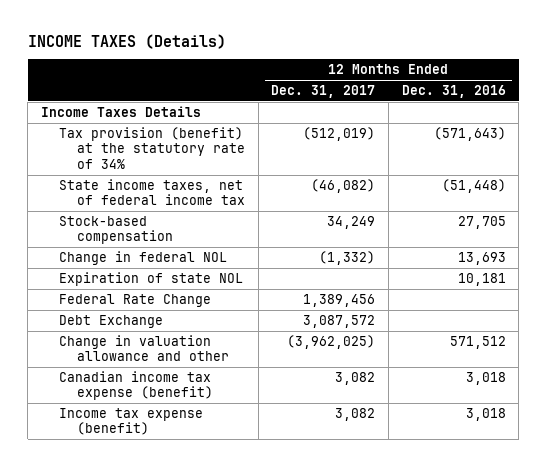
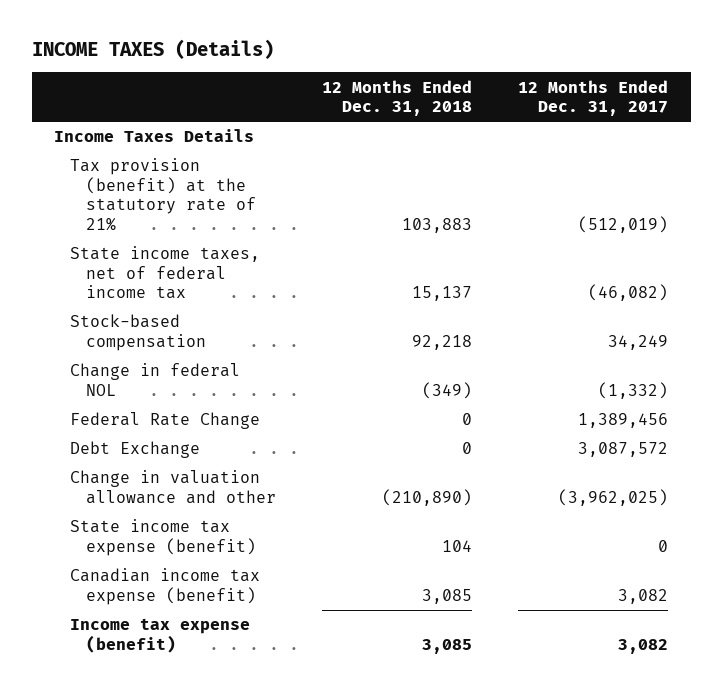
- | 12 Months Ended Dec. 31, 2017 | 12 Months Ended Dec. 31, 2016
+ | 12 Months Ended Dec. 31, 2018 | 12 Months Ended Dec. 31, 2017
- Tax provision (benefit) at the statutory rate of 34% | (512,019) | (571,643)
+ Tax provision (benefit) at the statutory rate of 21% | 103,883 | (512,019)
- Expiration of state NOL | | 10,181
+ State income tax expense (benefit) | 104 | 0

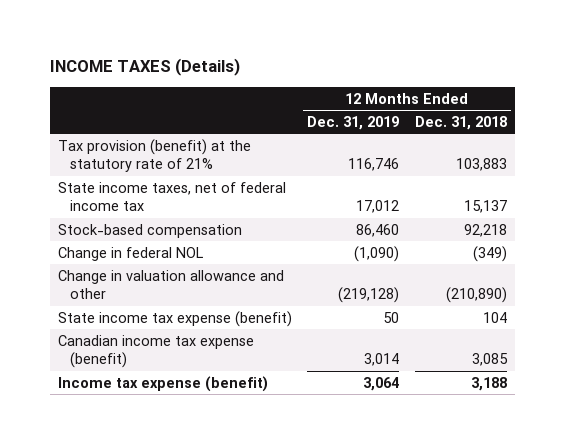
- | 12 Months Ended Dec. 31, 2018 | 12 Months Ended Dec. 31, 2017
+ | 12 Months Ended Dec. 31, 2019 | 12 Months Ended Dec. 31, 2018
- Income Taxes Details
- Federal Rate Change | 0 | 1,389,456
- Debt Exchange | 0 | 3,087,572
- Income tax expense (benefit) | 3,085 | 3,082
+ Income tax expense (benefit) | 3,064 | 3,188

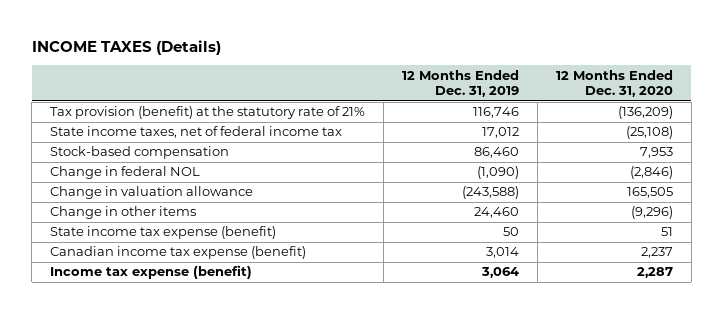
- | 12 Months Ended Dec. 31, 2019 | 12 Months Ended Dec. 31, 2018
+ | 12 Months Ended Dec. 31, 2019 | 12 Months Ended Dec. 31, 2020
- Change in valuation allowance and other | (219,128) | (210,890)
+ Change in valuation allowance | (243,588) | 165,505
+ Change in other items | 24,460 | (9,296)

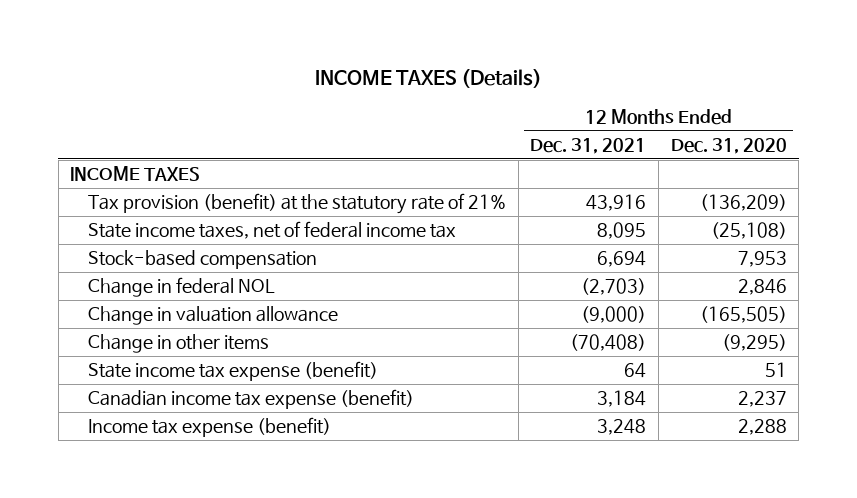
- | 12 Months Ended Dec. 31, 2019 | 12 Months Ended Dec. 31, 2020
+ | 12 Months Ended Dec. 31, 2021 | 12 Months Ended Dec. 31, 2020
+ INCOME TAXES
- Change in federal NOL | (1,090) | (2,846)
- Change in valuation allowance | (243,588) | 165,505
- Change in other items | 24,460 | (9,296)
+ Change in federal NOL | (2,703) | 2,846
+ Change in valuation allowance | (9,000) | (165,505)
+ Change in other items | (70,408) | (9,295)
- Income tax expense (benefit) | 3,064 | 2,287
+ Income tax expense (benefit) | 3,248 | 2,288

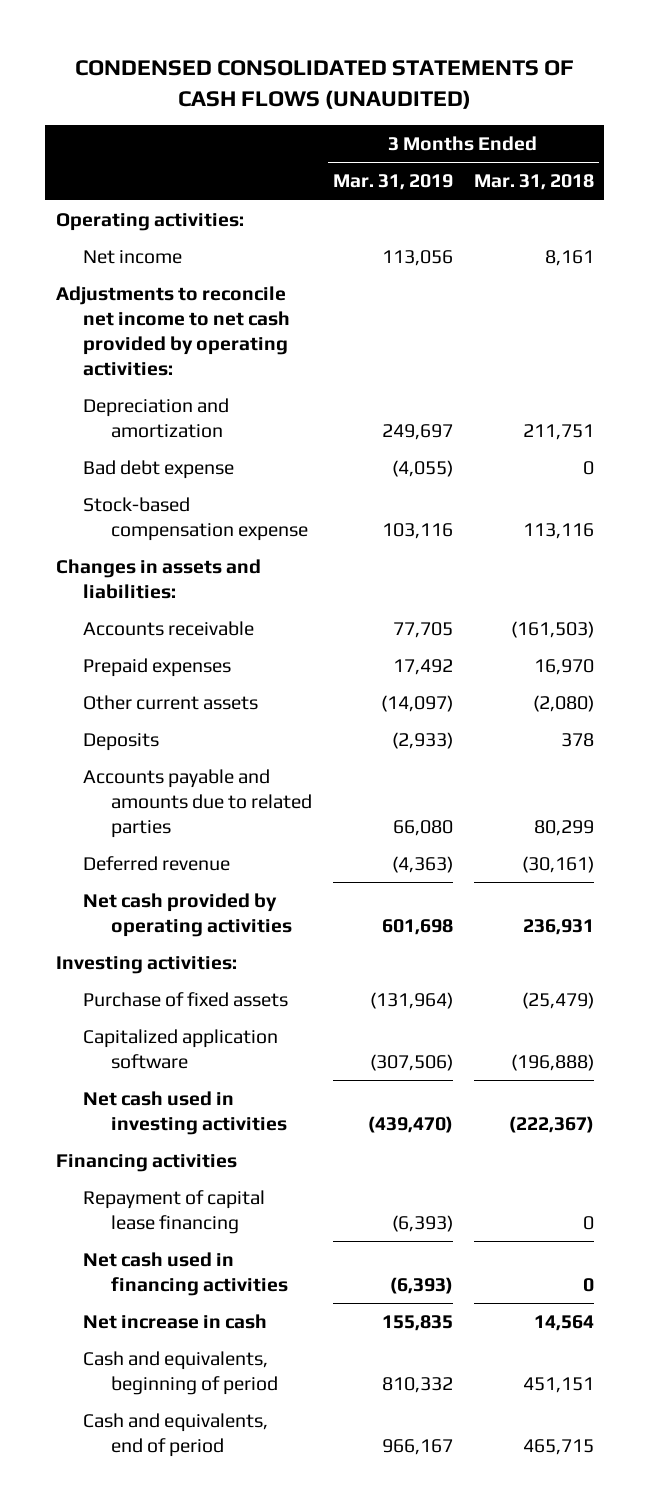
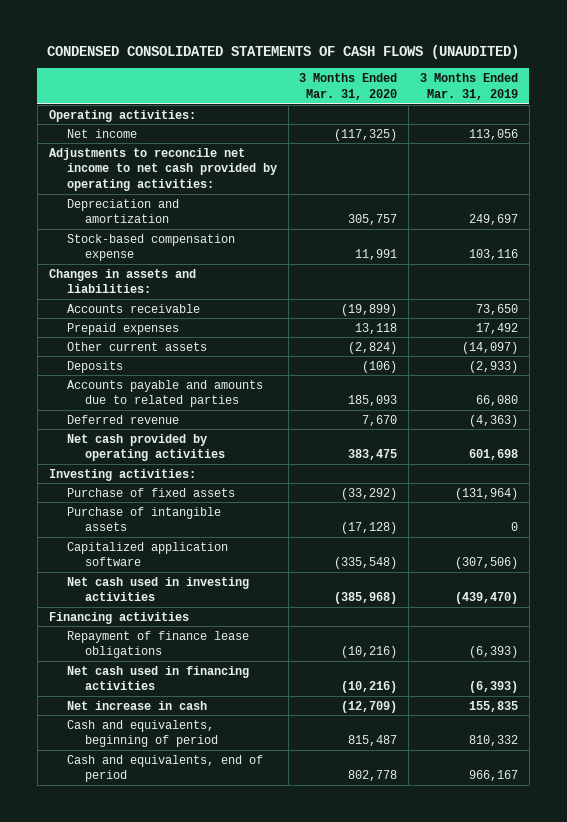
- | 3 Months Ended Mar. 31, 2019 | 3 Months Ended Mar. 31, 2018
+ | 3 Months Ended Mar. 31, 2020 | 3 Months Ended Mar. 31, 2019
- Bad debt expense | (4,055) | 0
- Accounts receivable | 77,705 | (161,503)
+ Accounts receivable | (19,899) | 73,650
+ Purchase of intangible assets | (17,128) | 0
- Repayment of capital lease financing | (6,393) | 0
+ Repayment of finance lease obligations | (10,216) | (6,393)

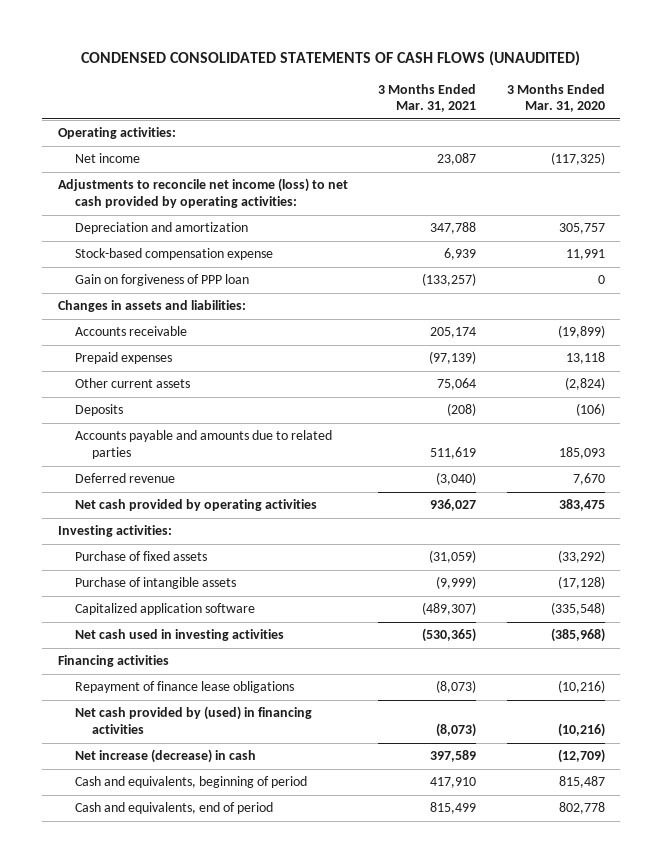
- | 3 Months Ended Mar. 31, 2020 | 3 Months Ended Mar. 31, 2019
+ | 3 Months Ended Mar. 31, 2021 | 3 Months Ended Mar. 31, 2020
- Adjustments to reconcile net income to net cash provided by operating activities:
+ Adjustments to reconcile net income (loss) to net cash provided by operating activities:
+ Gain on forgiveness of PPP loan | (133,257) | 0
- Net cash used in financing activities | (10,216) | (6,393)
- Net increase in cash | (12,709) | 155,835
+ Net cash provided by (used) in financing activities | (8,073) | (10,216)
+ Net increase (decrease) in cash | 397,589 | (12,709)

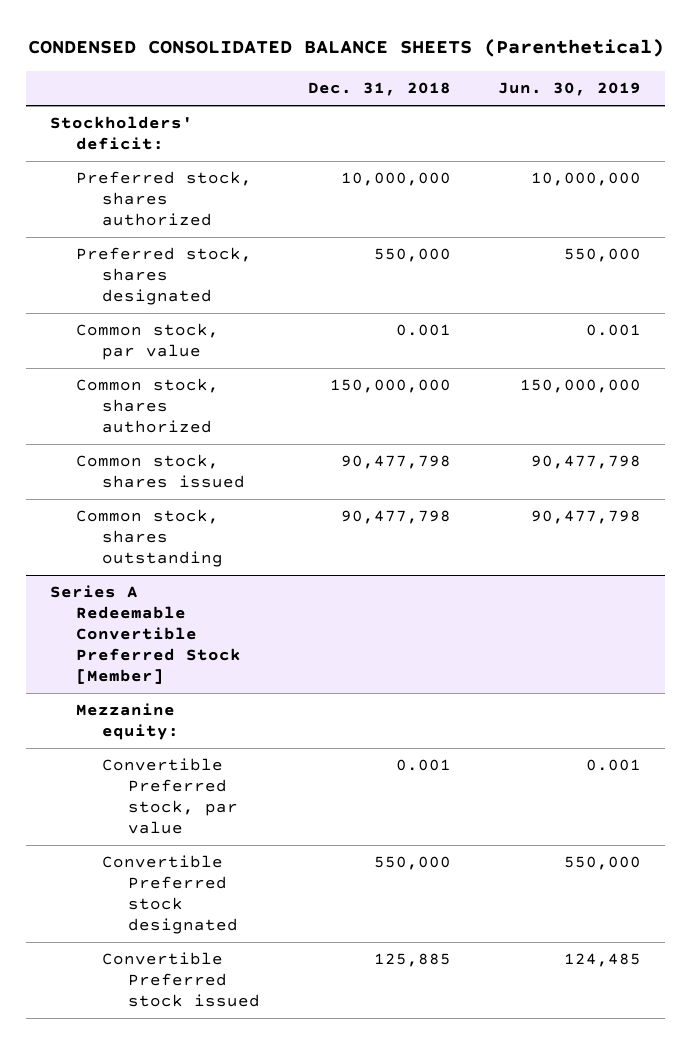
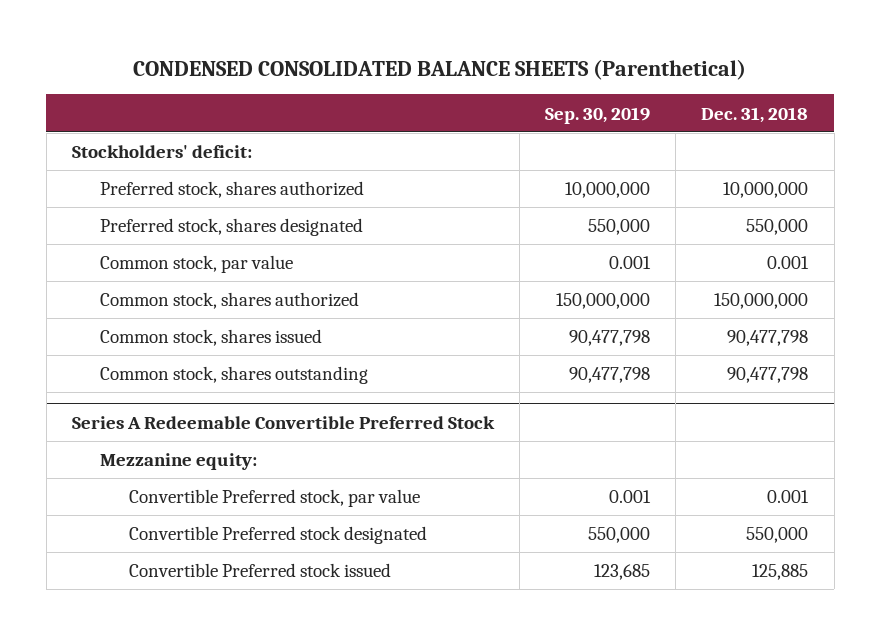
- | Dec. 31, 2018 | Jun. 30, 2019
+ | Sep. 30, 2019 | Dec. 31, 2018
- Series A Redeemable Convertible Preferred Stock [Member]
+ Series A Redeemable Convertible Preferred Stock

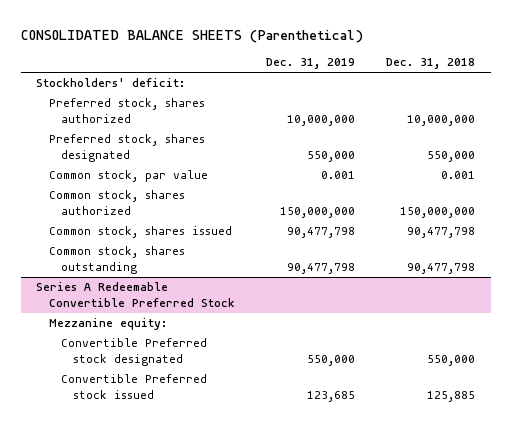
- CONDENSED CONSOLIDATED BALANCE SHEETS (Parenthetical)
+ CONSOLIDATED BALANCE SHEETS (Parenthetical)
- | Sep. 30, 2019 | Dec. 31, 2018
+ | Dec. 31, 2019 | Dec. 31, 2018
@ Series A Redeemable Convertible Preferred Stock
- Convertible Preferred stock, par value | 0.001 | 0.001

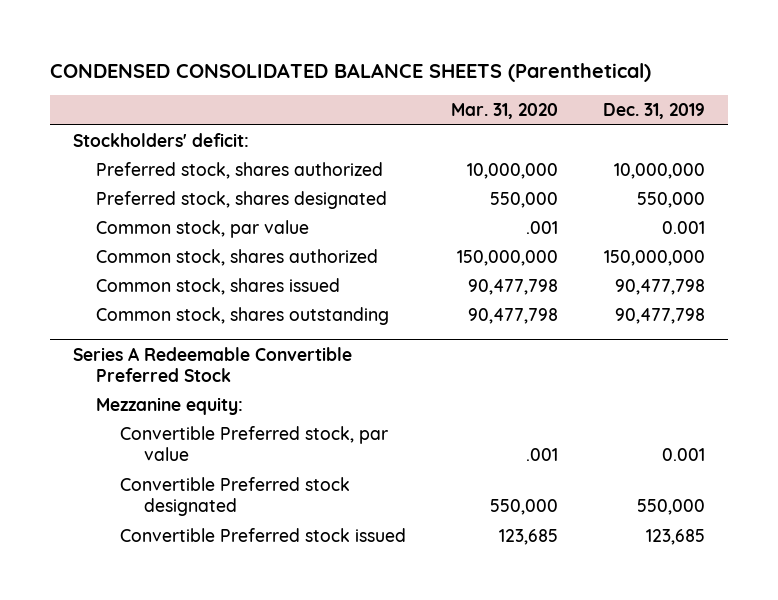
- CONSOLIDATED BALANCE SHEETS (Parenthetical)
+ CONDENSED CONSOLIDATED BALANCE SHEETS (Parenthetical)
- | Dec. 31, 2019 | Dec. 31, 2018
+ | Mar. 31, 2020 | Dec. 31, 2019
@ Series A Redeemable Convertible Preferred Stock
+ Convertible Preferred stock, par value | .001 | 0.001

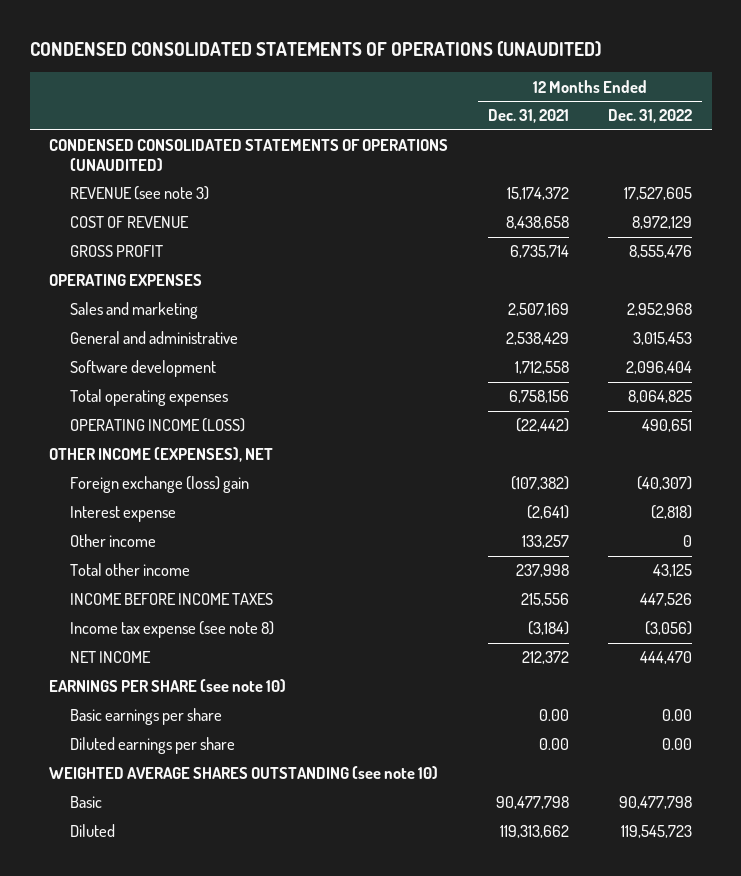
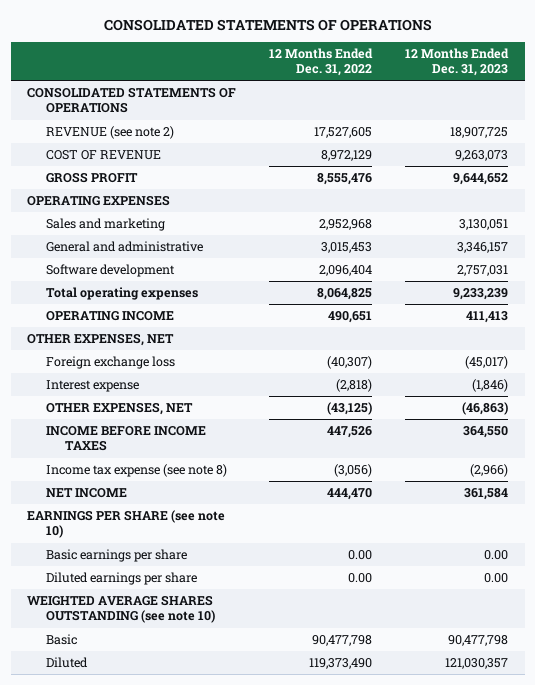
- CONDENSED CONSOLIDATED STATEMENTS OF OPERATIONS (UNAUDITED)
+ CONSOLIDATED STATEMENTS OF OPERATIONS
- | 12 Months Ended Dec. 31, 2021 | 12 Months Ended Dec. 31, 2022
+ | 12 Months Ended Dec. 31, 2022 | 12 Months Ended Dec. 31, 2023
- CONDENSED CONSOLIDATED STATEMENTS OF OPERATIONS (UNAUDITED)
- REVENUE (see note 3) | 15,174,372 | 17,527,605
+ CONSOLIDATED STATEMENTS OF OPERATIONS
+ REVENUE (see note 2) | 17,527,605 | 18,907,725
- OPERATING INCOME (LOSS) | (22,442) | 490,651
- OTHER INCOME (EXPENSES), NET
- Foreign exchange (loss) gain | (107,382) | (40,307)
+ OPERATING INCOME | 490,651 | 411,413
+ OTHER EXPENSES, NET
+ Foreign exchange loss | (40,307) | (45,017)
- Other income | 133,257 | 0
- Total other income | 237,998 | 43,125
+ OTHER EXPENSES, NET | (43,125) | (46,863)
- Diluted | 119,313,662 | 119,545,723
+ Diluted | 119,373,490 | 121,030,357

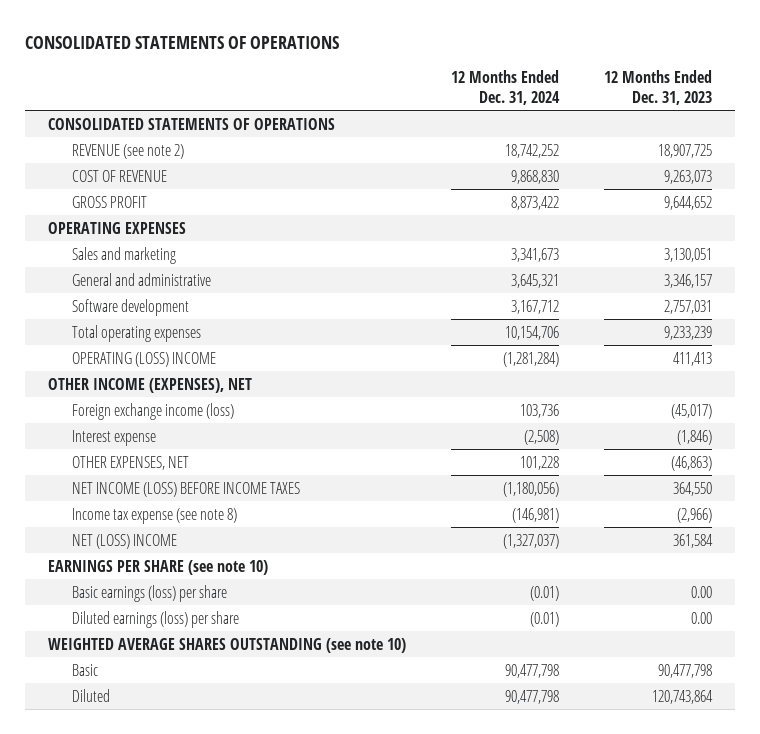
- | 12 Months Ended Dec. 31, 2022 | 12 Months Ended Dec. 31, 2023
+ | 12 Months Ended Dec. 31, 2024 | 12 Months Ended Dec. 31, 2023
- OPERATING INCOME | 490,651 | 411,413
- OTHER EXPENSES, NET
- Foreign exchange loss | (40,307) | (45,017)
+ OPERATING (LOSS) INCOME | (1,281,284) | 411,413
+ OTHER INCOME (EXPENSES), NET
+ Foreign exchange income (loss) | 103,736 | (45,017)
- INCOME BEFORE INCOME TAXES | 447,526 | 364,550
+ NET INCOME (LOSS) BEFORE INCOME TAXES | (1,180,056) | 364,550
- NET INCOME | 444,470 | 361,584
+ NET (LOSS) INCOME | (1,327,037) | 361,584
- Basic earnings per share | 0.00 | 0.00
- Diluted earnings per share | 0.00 | 0.00
+ Basic earnings (loss) per share | (0.01) | 0.00
+ Diluted earnings (loss) per share | (0.01) | 0.00
- Diluted | 119,373,490 | 121,030,357
+ Diluted | 90,477,798 | 120,743,864

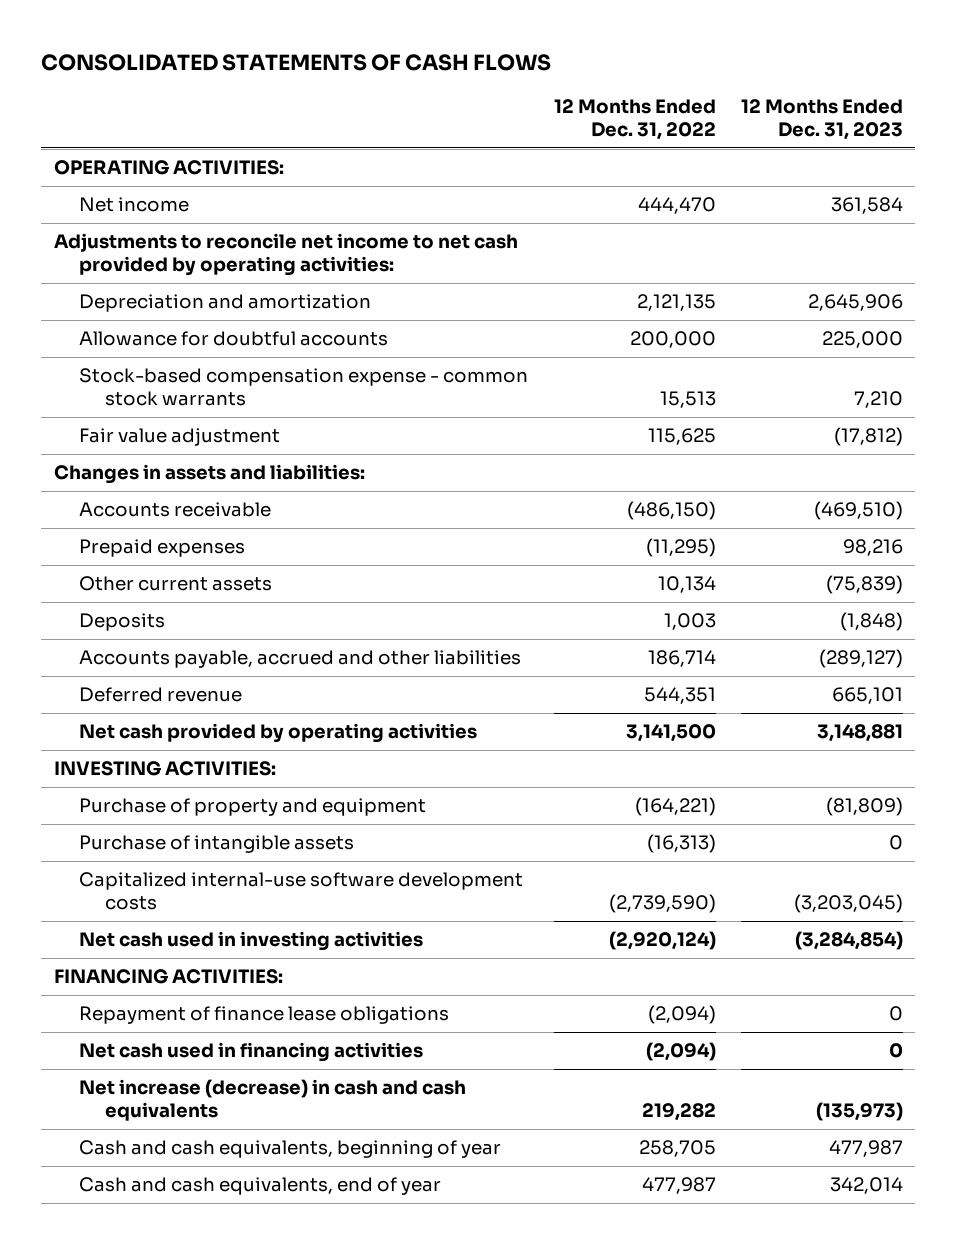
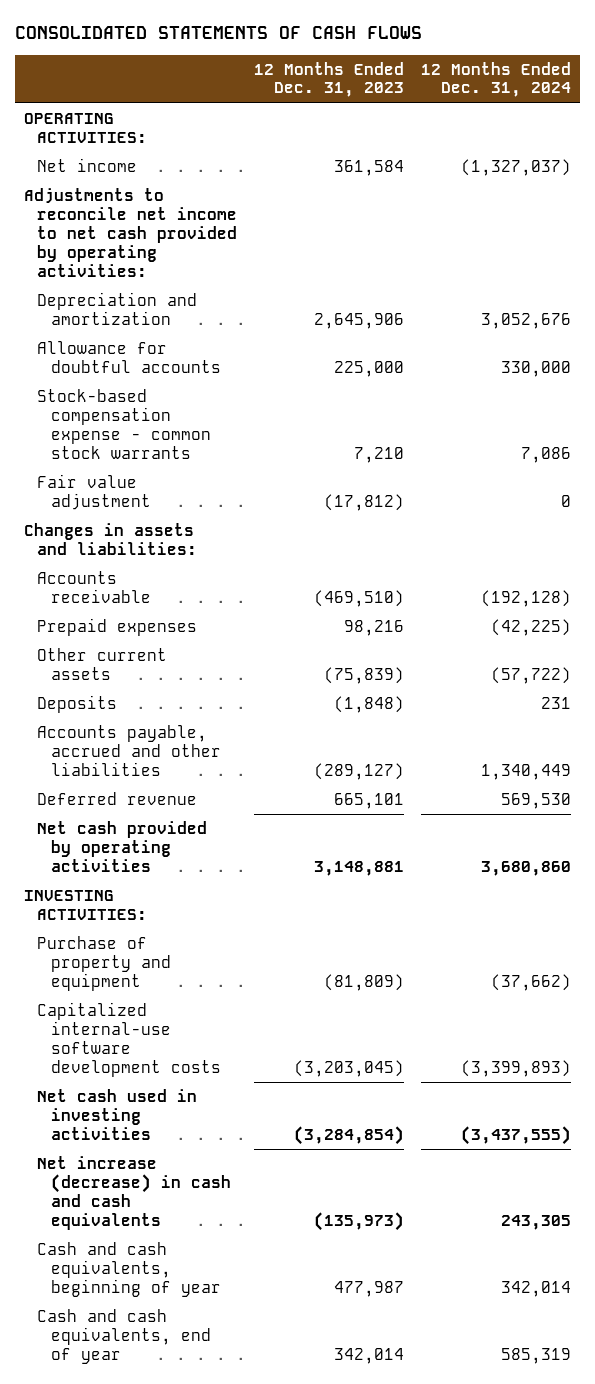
- | 12 Months Ended Dec. 31, 2022 | 12 Months Ended Dec. 31, 2023
+ | 12 Months Ended Dec. 31, 2023 | 12 Months Ended Dec. 31, 2024
- Purchase of intangible assets | (16,313) | 0
- FINANCING ACTIVITIES:
- Repayment of finance lease obligations | (2,094) | 0
- Net cash used in financing activities | (2,094) | 0

